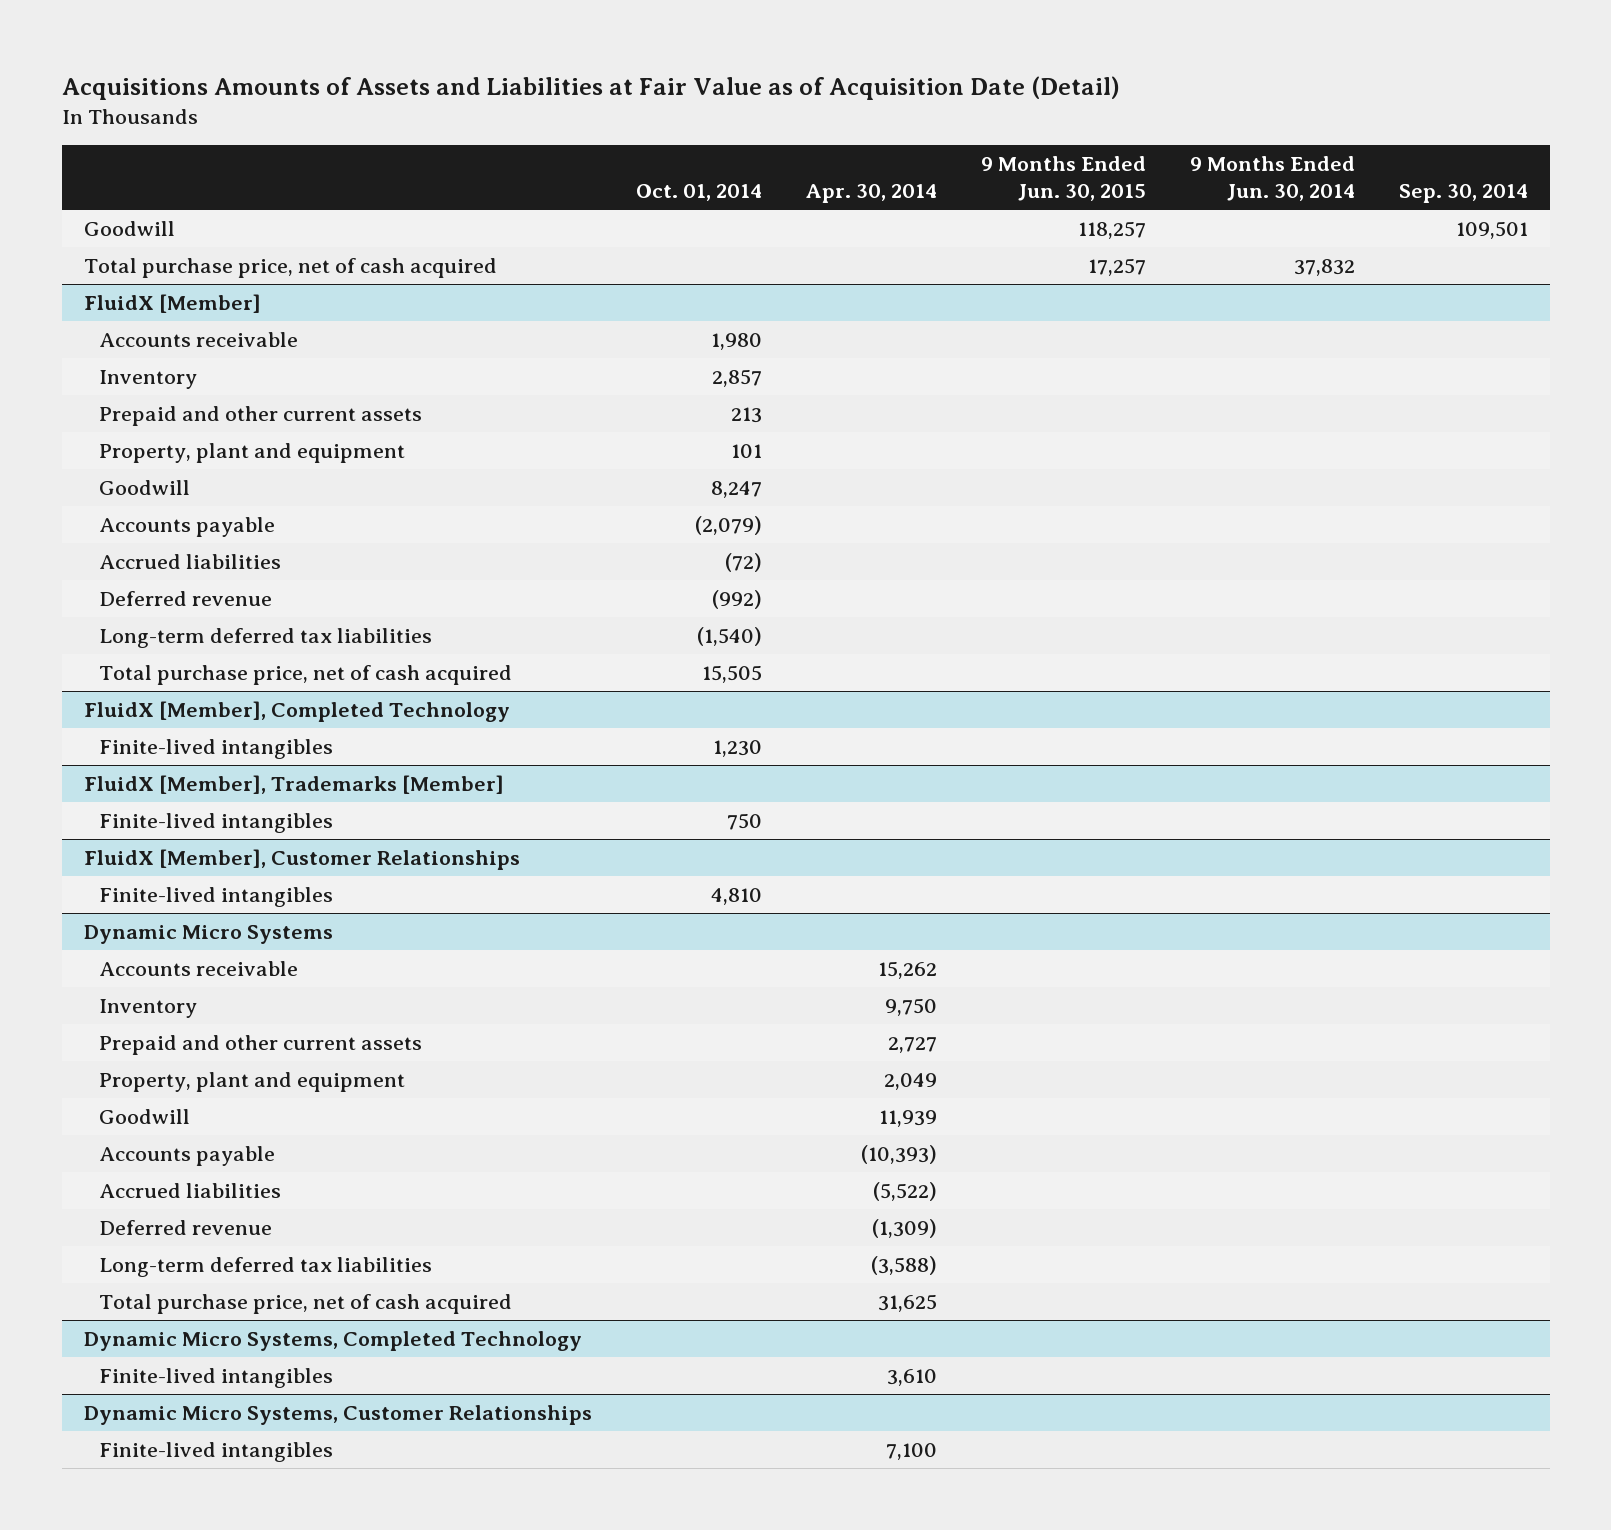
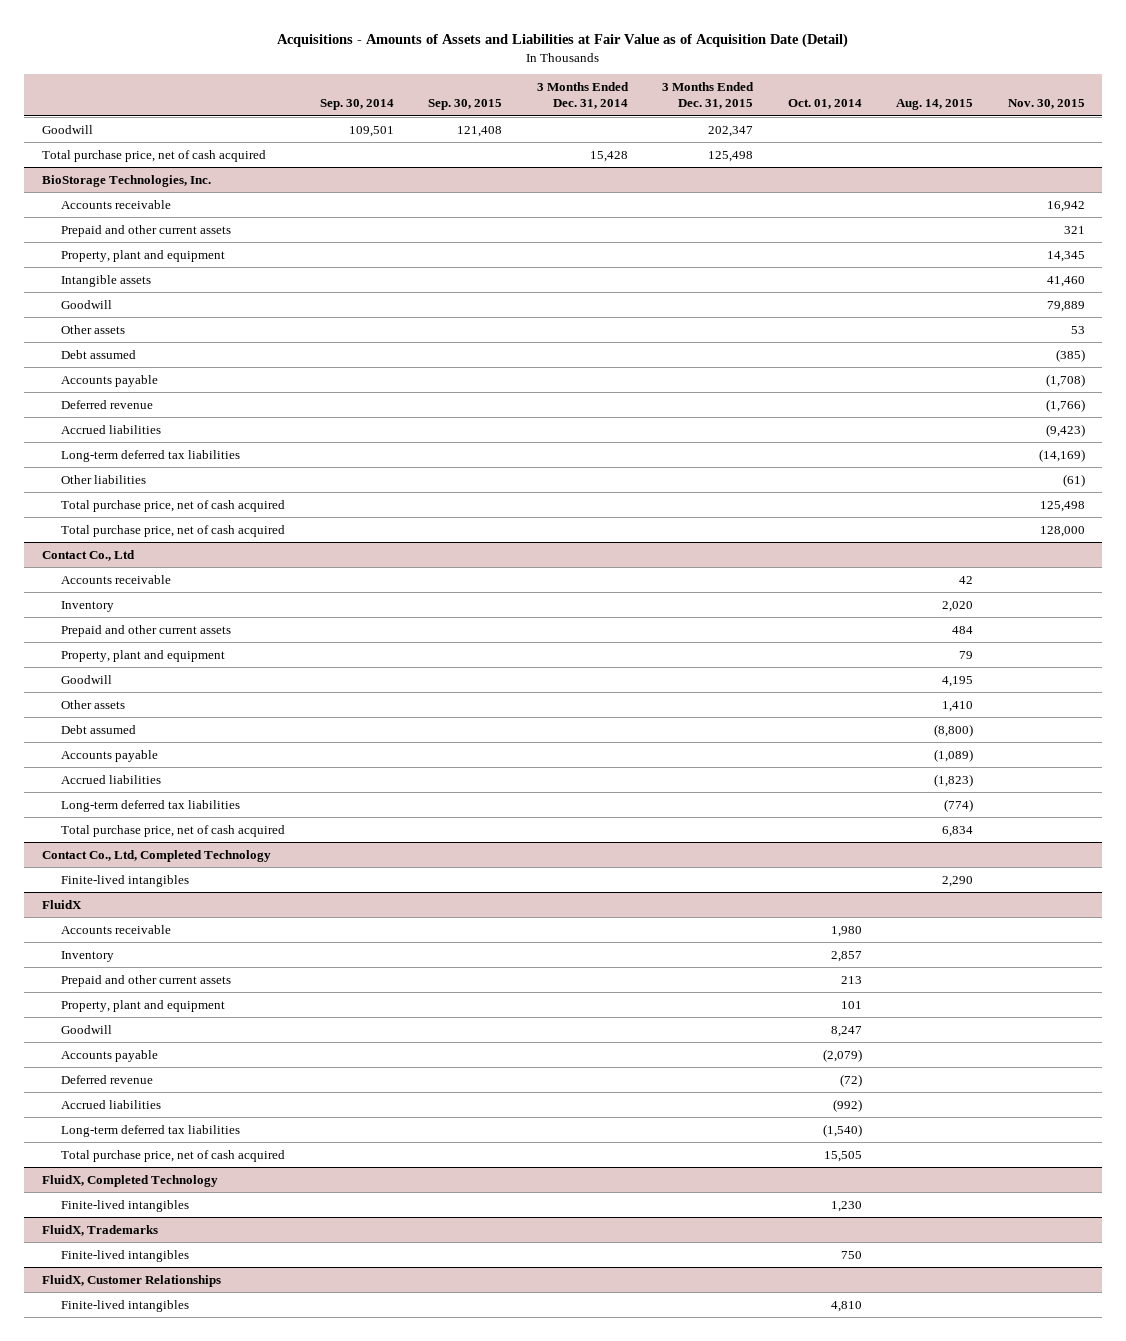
- Acquisitions Amounts of Assets and Liabilities at Fair Value as of Acquisition Date (Detail)
+ Acquisitions - Amounts of Assets and Liabilities at Fair Value as of Acquisition Date (Detail)
- | Oct. 01, 2014 | Apr. 30, 2014 | 9 Months Ended Jun. 30, 2015 | 9 Months Ended Jun. 30, 2014 | Sep. 30, 2014
+ | Sep. 30, 2014 | Sep. 30, 2015 | 3 Months Ended Dec. 31, 2014 | 3 Months Ended Dec. 31, 2015 | Oct. 01, 2014 | Aug. 14, 2015 | Nov. 30, 2015
- FluidX [Member]
+ BioStorage Technologies, Inc.
+ Accounts receivable | | | | | | | 16,942
+ Prepaid and other current assets | | | | | | | 321
+ Property, plant and equipment | | | | | | | 14,345
+ Intangible assets | | | | | | | 41,460
+ Goodwill | | | | | | | 79,889
+ Other assets | | | | | | | 53
+ Debt assumed | | | | | | | (385)
+ Accounts payable | | | | | | | (1,708)
+ Deferred revenue | | | | | | | (1,766)
+ Accrued liabilities | | | | | | | (9,423)
+ Long-term deferred tax liabilities | | | | | | | (14,169)
+ Other liabilities | | | | | | | (61)
+ Total purchase price, net of cash acquired | | | | | | | 125,498
+ Total purchase price, net of cash acquired | | | | | | | 128,000
+ Contact Co., Ltd
+ Accounts receivable | | | | | | 42 |
+ Inventory | | | | | | 2,020 |
+ Prepaid and other current assets | | | | | | 484 |
+ Property, plant and equipment | | | | | | 79 |
+ Goodwill | | | | | | 4,195 |
+ Other assets | | | | | | 1,410 |
+ Debt assumed | | | | | | (8,800) |
+ Accounts payable | | | | | | (1,089) |
+ Accrued liabilities | | | | | | (1,823) |
+ Long-term deferred tax liabilities | | | | | | (774) |
+ Total purchase price, net of cash acquired | | | | | | 6,834 |
+ Contact Co., Ltd, Completed Technology
+ Finite-lived intangibles | | | | | | 2,290 |
+ FluidX
- Accrued liabilities | (72) | | | |
- Deferred revenue | (992) | | | |
+ Deferred revenue | | | | | (72) | |
+ Accrued liabilities | | | | | (992) | |
- FluidX [Member], Completed Technology
+ FluidX, Completed Technology
- FluidX [Member], Trademarks [Member]
+ FluidX, Trademarks
- FluidX [Member], Customer Relationships
+ FluidX, Customer Relationships
- Dynamic Micro Systems
- Accounts receivable | | 15,262 | | |
- Inventory | | 9,750 | | |
- Prepaid and other current assets | | 2,727 | | |
- Property, plant and equipment | | 2,049 | | |
- Goodwill | | 11,939 | | |
- Accounts payable | | (10,393) | | |
- Accrued liabilities | | (5,522) | | |
- Deferred revenue | | (1,309) | | |
- Long-term deferred tax liabilities | | (3,588) | | |
- Total purchase price, net of cash acquired | | 31,625 | | |
- Dynamic Micro Systems, Completed Technology
- Finite-lived intangibles | | 3,610 | | |
- Dynamic Micro Systems, Customer Relationships
- Finite-lived intangibles | | 7,100 | | |

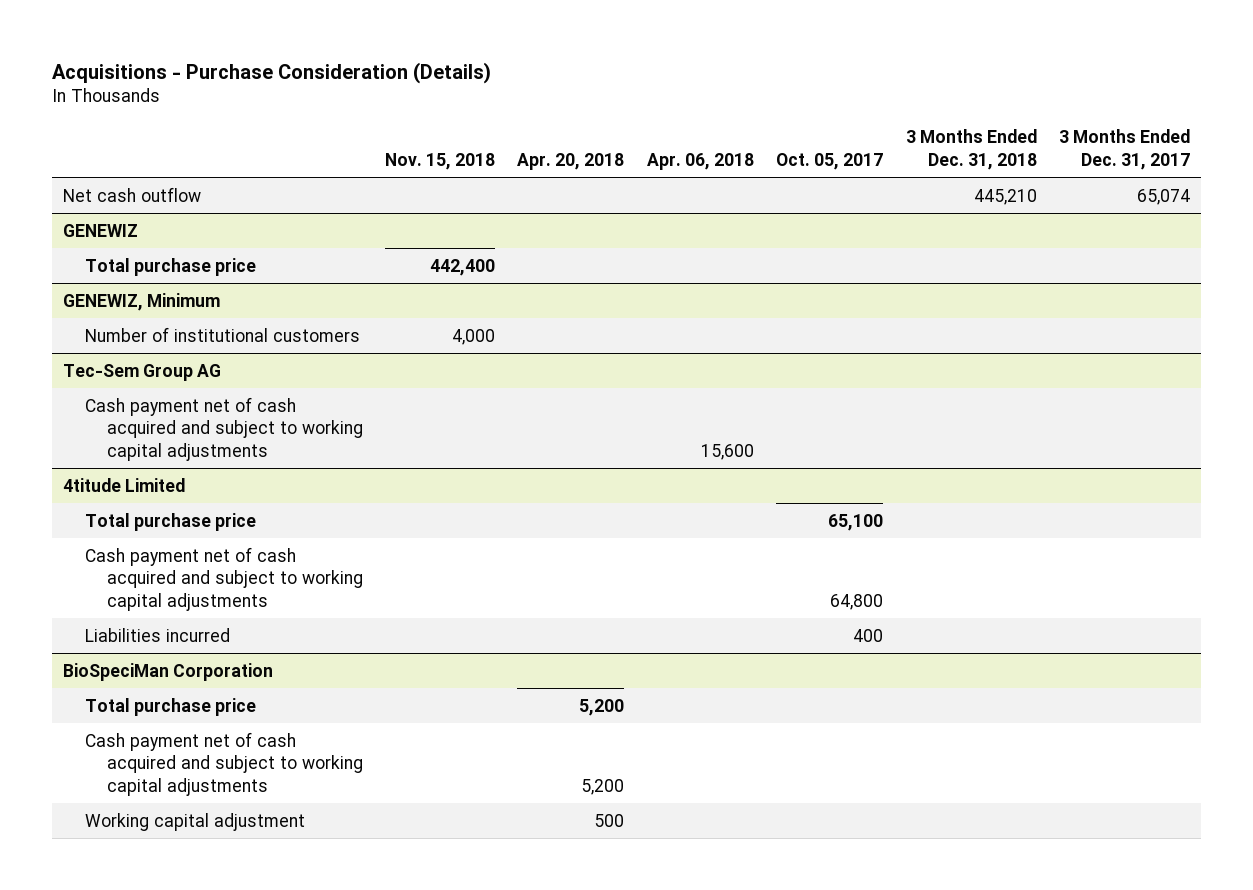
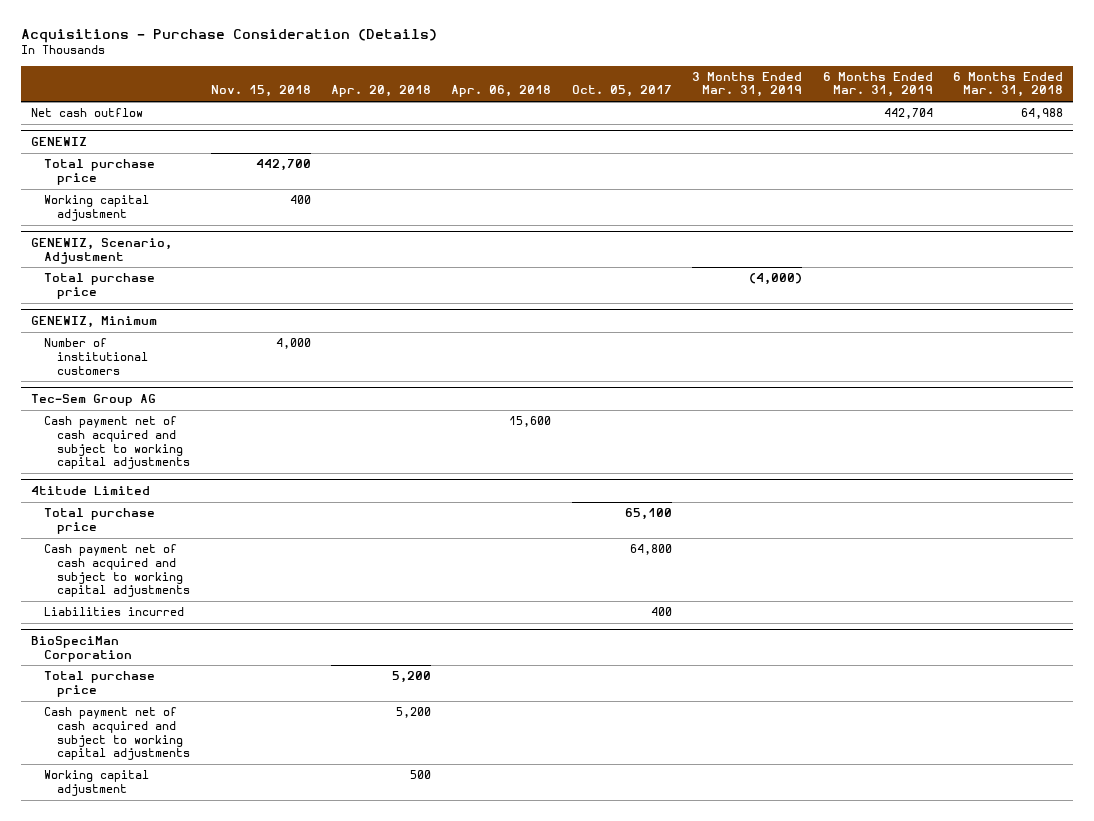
- | Nov. 15, 2018 | Apr. 20, 2018 | Apr. 06, 2018 | Oct. 05, 2017 | 3 Months Ended Dec. 31, 2018 | 3 Months Ended Dec. 31, 2017
+ | Nov. 15, 2018 | Apr. 20, 2018 | Apr. 06, 2018 | Oct. 05, 2017 | 3 Months Ended Mar. 31, 2019 | 6 Months Ended Mar. 31, 2019 | 6 Months Ended Mar. 31, 2018
@ GENEWIZ
- Total purchase price | 442,400 | | | | |
+ Total purchase price | 442,700 | | | | | |
+ Working capital adjustment | 400 | | | | | |
+ GENEWIZ, Scenario, Adjustment
+ Total purchase price | | | | | (4,000) | |

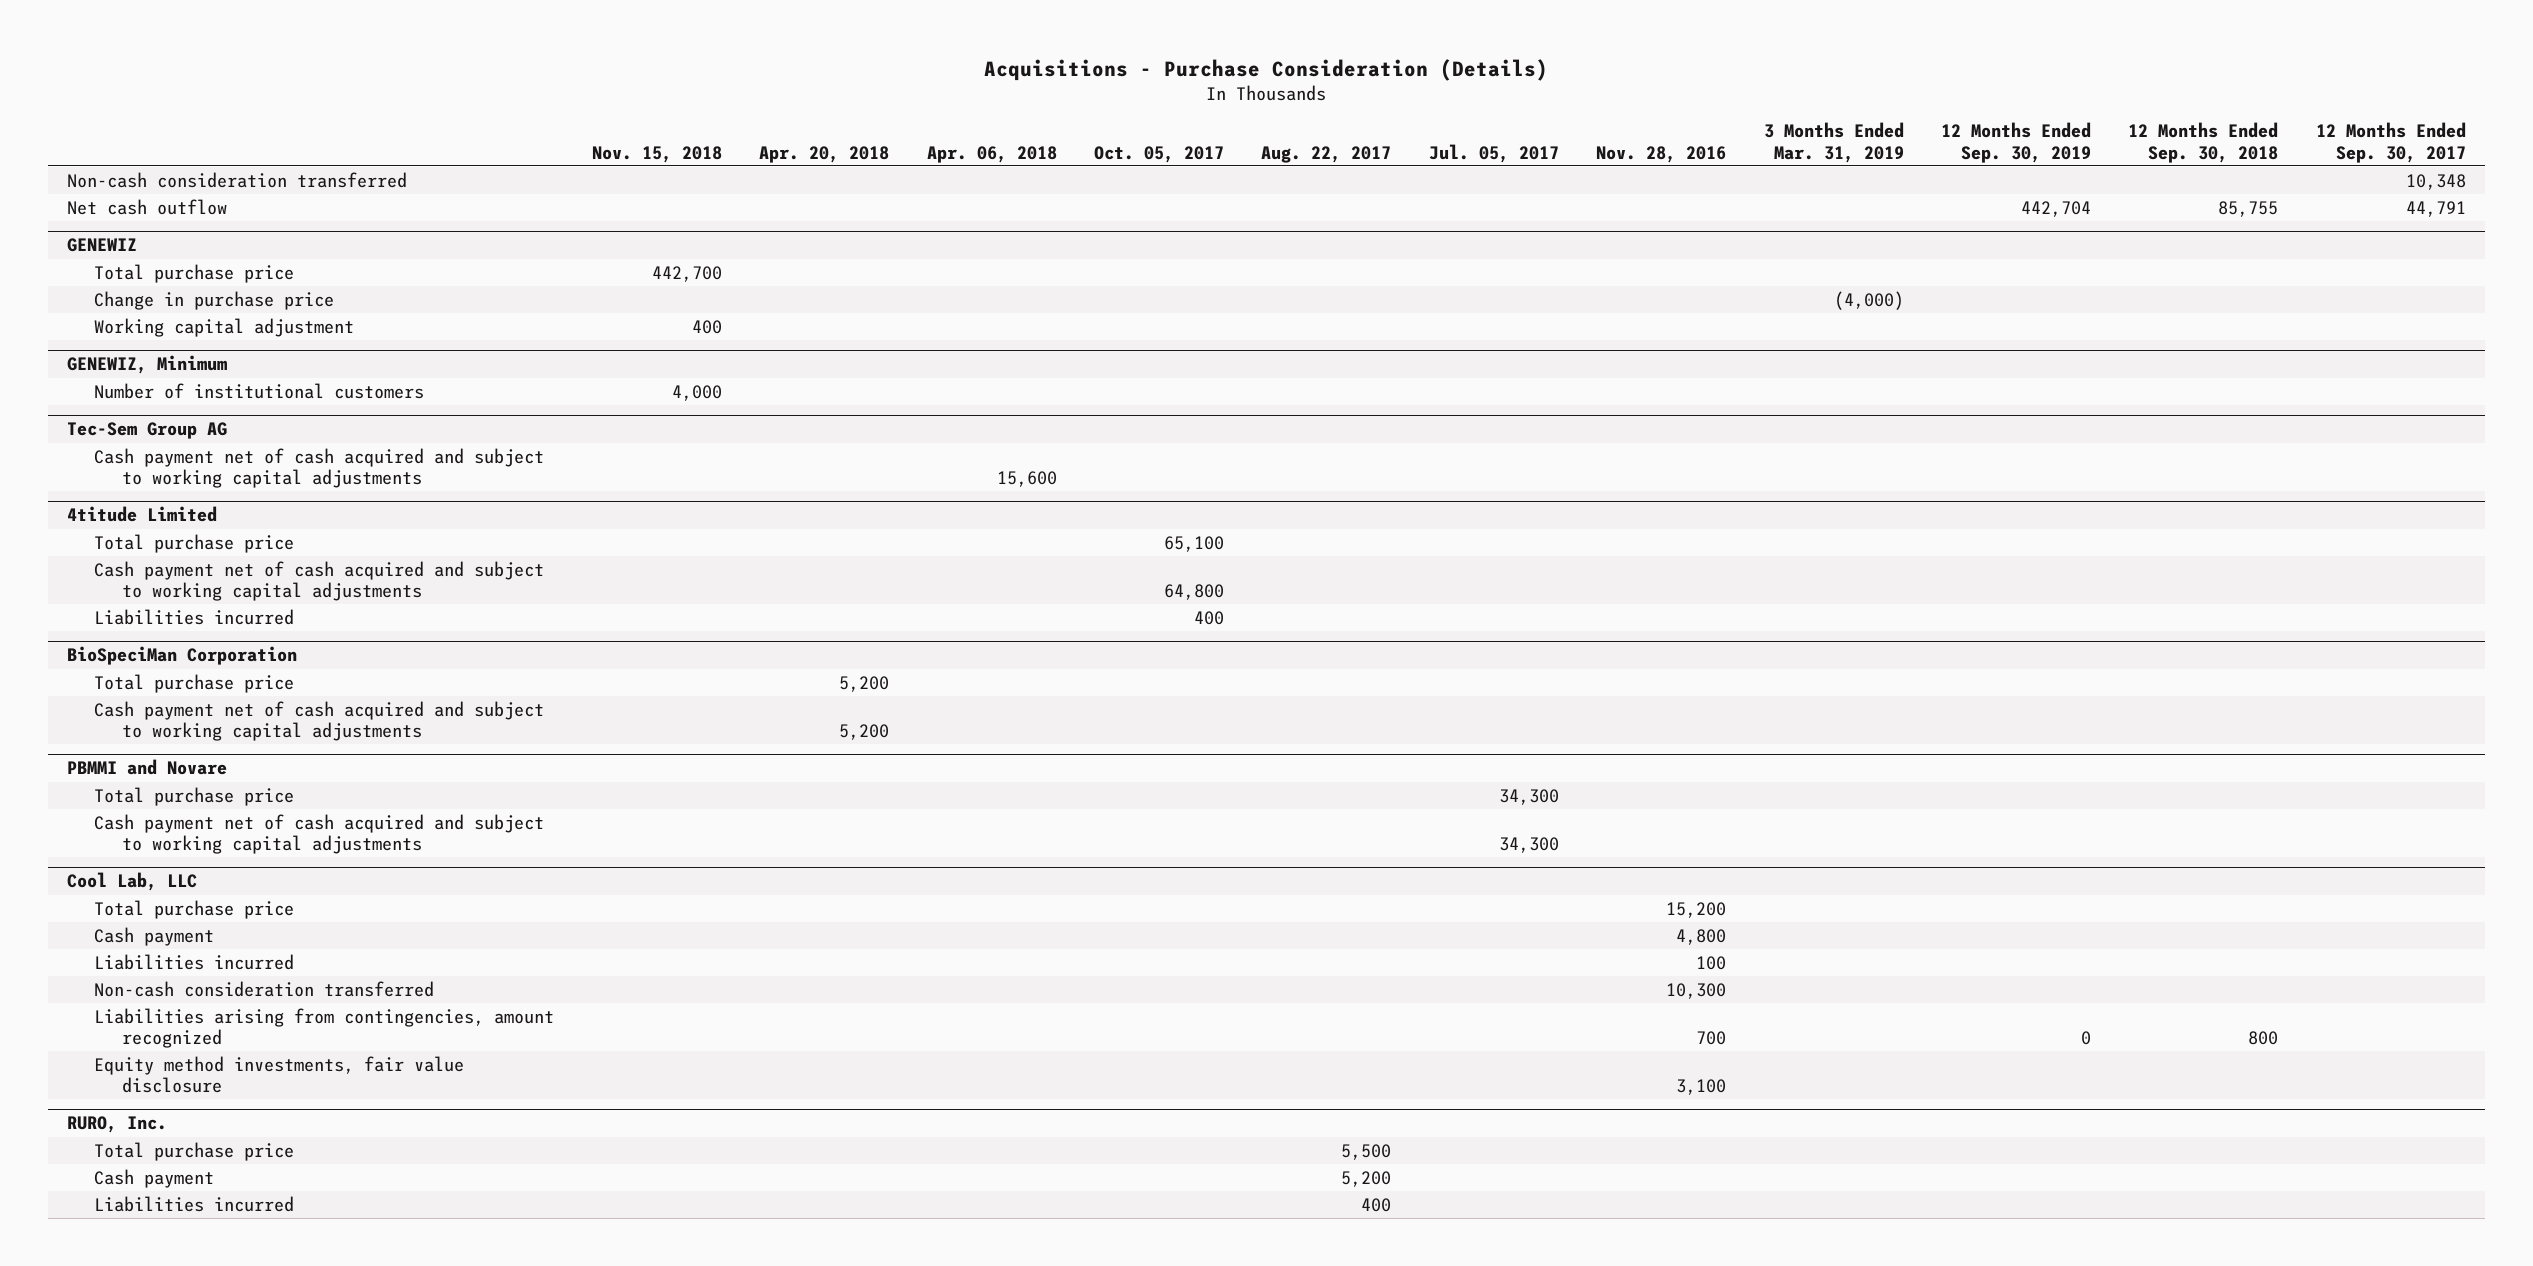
- | Nov. 15, 2018 | Apr. 20, 2018 | Apr. 06, 2018 | Oct. 05, 2017 | 3 Months Ended Mar. 31, 2019 | 6 Months Ended Mar. 31, 2019 | 6 Months Ended Mar. 31, 2018
+ | Nov. 15, 2018 | Apr. 20, 2018 | Apr. 06, 2018 | Oct. 05, 2017 | Aug. 22, 2017 | Jul. 05, 2017 | Nov. 28, 2016 | 3 Months Ended Mar. 31, 2019 | 12 Months Ended Sep. 30, 2019 | 12 Months Ended Sep. 30, 2018 | 12 Months Ended Sep. 30, 2017
+ Non-cash consideration transferred | | | | | | | | | | | 10,348
@ GENEWIZ
+ Change in purchase price | | | | | | | | (4,000) | | |
- GENEWIZ, Scenario, Adjustment
- Total purchase price | | | | | (4,000) | |
@ BioSpeciMan Corporation
- Working capital adjustment | | 500 | | | | |
+ PBMMI and Novare
+ Total purchase price | | | | | | 34,300 | | | | |
+ Cash payment net of cash acquired and subject to working capital adjustments | | | | | | 34,300 | | | | |
+ Cool Lab, LLC
+ Total purchase price | | | | | | | 15,200 | | | |
+ Cash payment | | | | | | | 4,800 | | | |
+ Liabilities incurred | | | | | | | 100 | | | |
+ Non-cash consideration transferred | | | | | | | 10,300 | | | |
+ Liabilities arising from contingencies, amount recognized | | | | | | | 700 | | 0 | 800 |
+ Equity method investments, fair value disclosure | | | | | | | 3,100 | | | |
+ RURO, Inc.
+ Total purchase price | | | | | 5,500 | | | | | |
+ Cash payment | | | | | 5,200 | | | | | |
+ Liabilities incurred | | | | | 400 | | | | | |

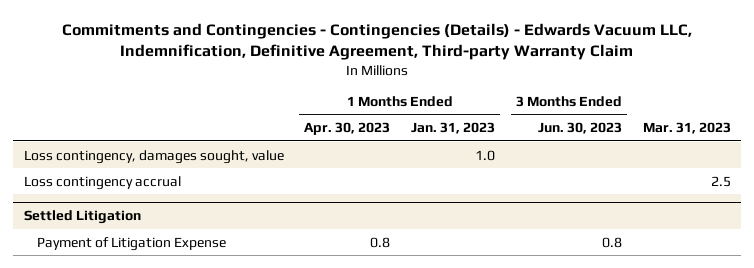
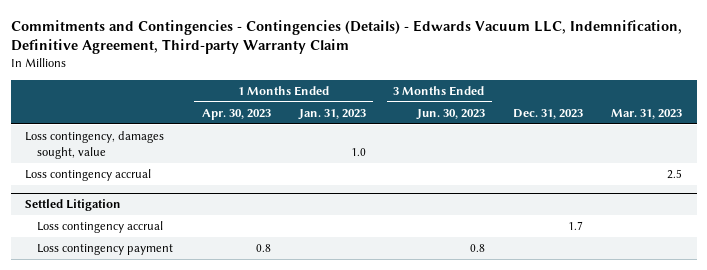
- | 1 Months Ended Apr. 30, 2023 | 1 Months Ended Jan. 31, 2023 | 3 Months Ended Jun. 30, 2023 | Mar. 31, 2023
+ | 1 Months Ended Apr. 30, 2023 | 1 Months Ended Jan. 31, 2023 | 3 Months Ended Jun. 30, 2023 | Dec. 31, 2023 | Mar. 31, 2023
@ Settled Litigation
- Payment of Litigation Expense | 0.8 | | 0.8 |
+ Loss contingency accrual | | | | 1.7 |
+ Loss contingency payment | 0.8 | | 0.8 | |

